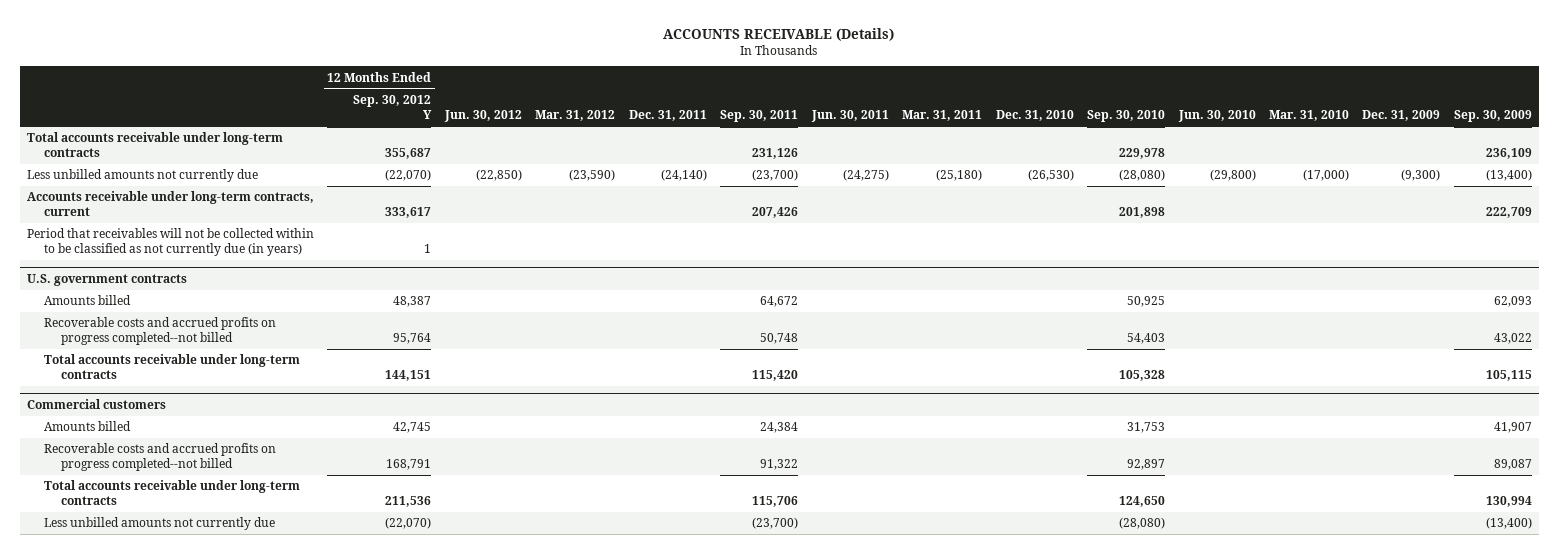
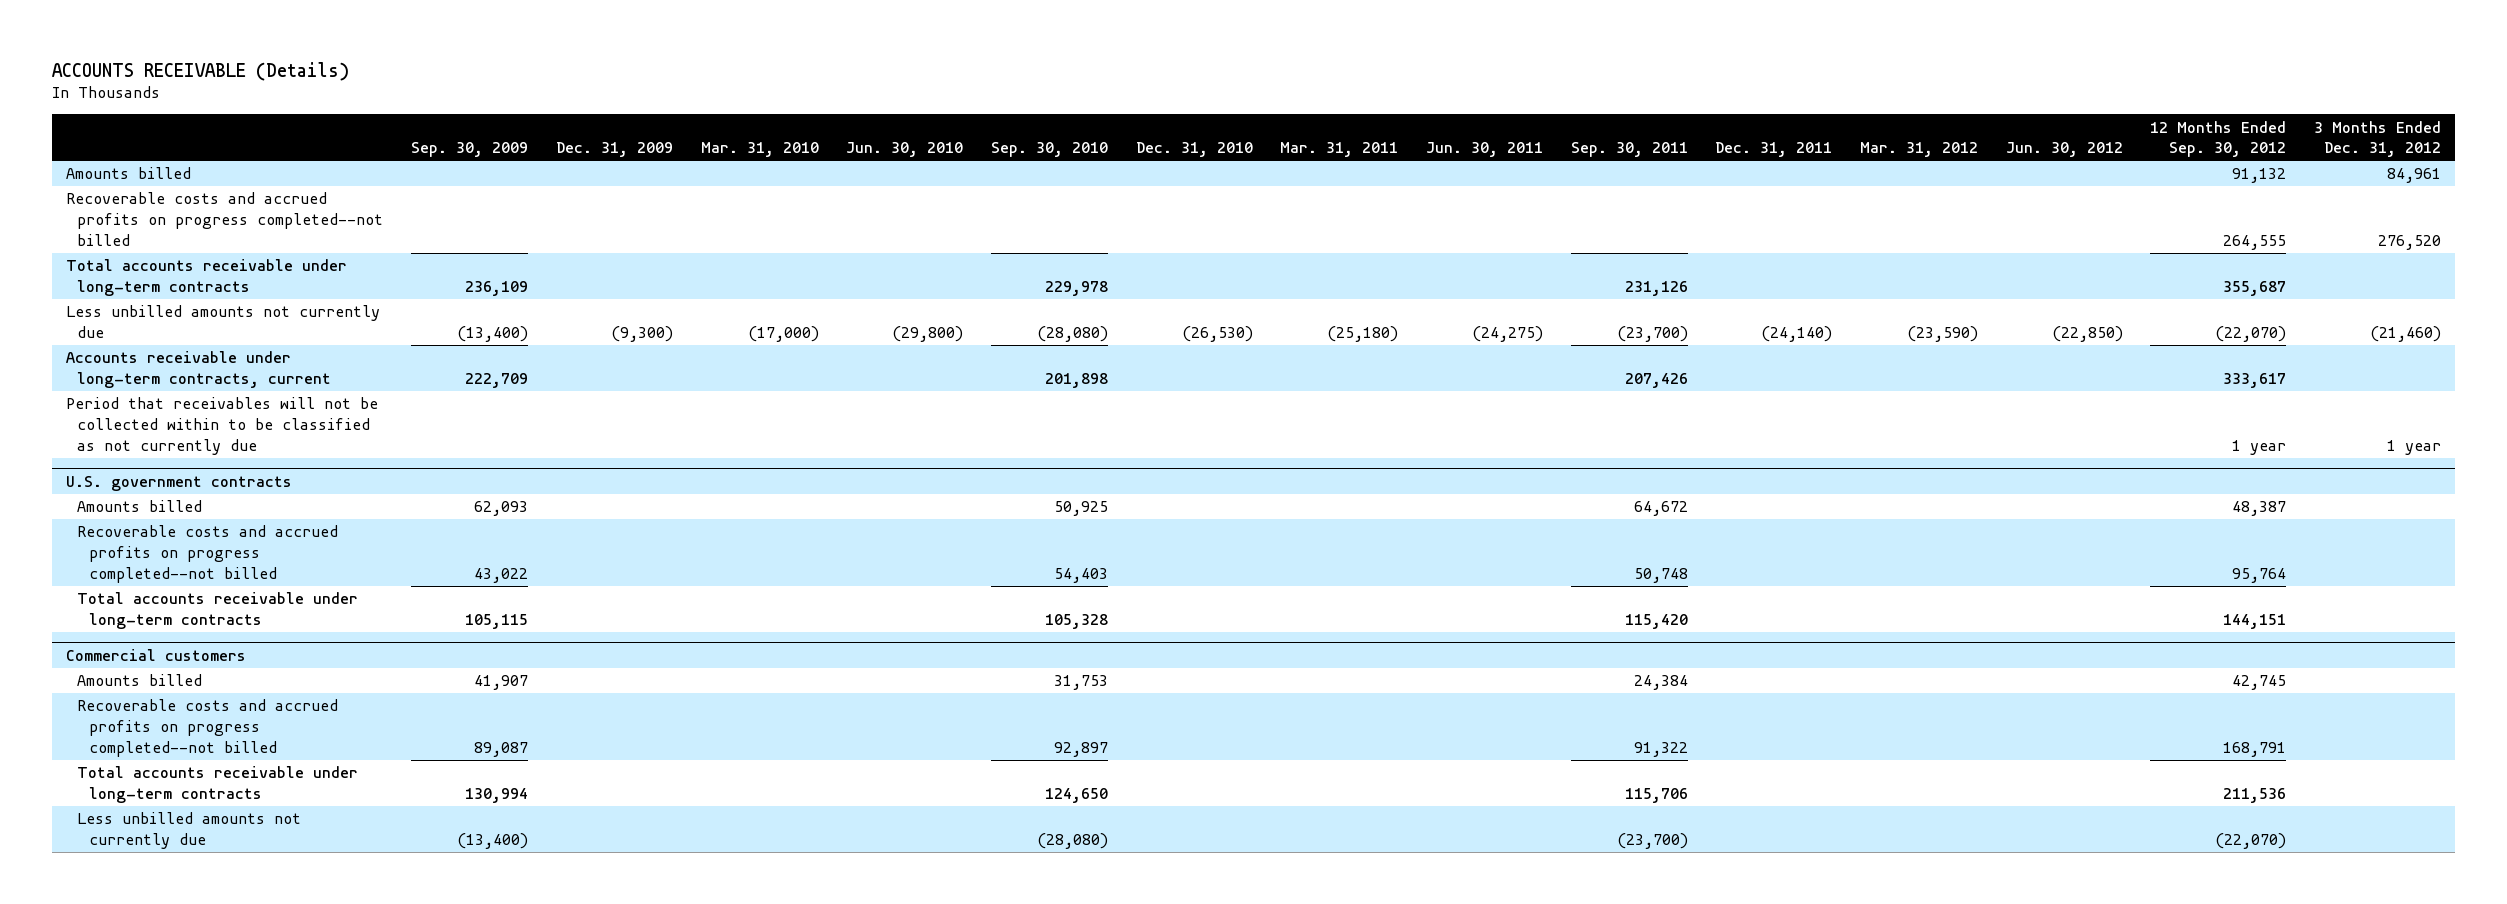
- | 12 Months Ended Sep. 30, 2012 Y | Jun. 30, 2012 | Mar. 31, 2012 | Dec. 31, 2011 | Sep. 30, 2011 | Jun. 30, 2011 | Mar. 31, 2011 | Dec. 31, 2010 | Sep. 30, 2010 | Jun. 30, 2010 | Mar. 31, 2010 | Dec. 31, 2009 | Sep. 30, 2009
+ | Sep. 30, 2009 | Dec. 31, 2009 | Mar. 31, 2010 | Jun. 30, 2010 | Sep. 30, 2010 | Dec. 31, 2010 | Mar. 31, 2011 | Jun. 30, 2011 | Sep. 30, 2011 | Dec. 31, 2011 | Mar. 31, 2012 | Jun. 30, 2012 | 12 Months Ended Sep. 30, 2012 | 3 Months Ended Dec. 31, 2012
+ Amounts billed | | | | | | | | | | | | | 91,132 | 84,961
+ Recoverable costs and accrued profits on progress completed--not billed | | | | | | | | | | | | | 264,555 | 276,520
- Period that receivables will not be collected within to be classified as not currently due (in years) | 1 | | | | | | | | | | | |
+ Period that receivables will not be collected within to be classified as not currently due | | | | | | | | | | | | | 1 year | 1 year

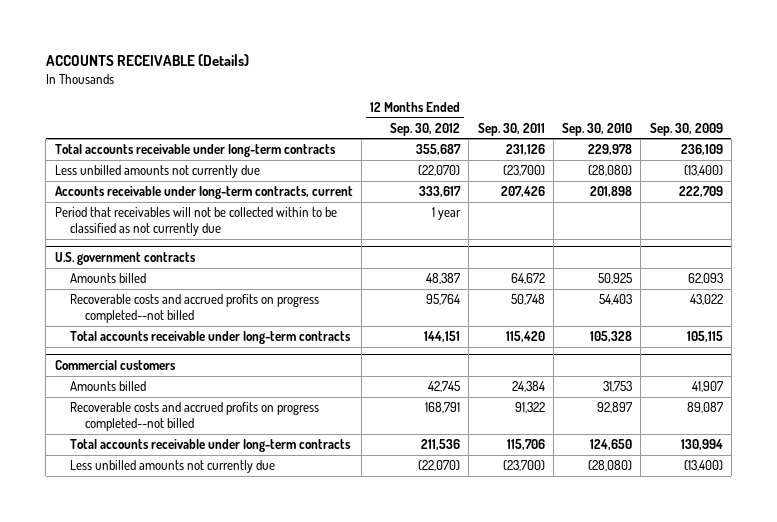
- | Sep. 30, 2009 | Dec. 31, 2009 | Mar. 31, 2010 | Jun. 30, 2010 | Sep. 30, 2010 | Dec. 31, 2010 | Mar. 31, 2011 | Jun. 30, 2011 | Sep. 30, 2011 | Dec. 31, 2011 | Mar. 31, 2012 | Jun. 30, 2012 | 12 Months Ended Sep. 30, 2012 | 3 Months Ended Dec. 31, 2012
+ | 12 Months Ended Sep. 30, 2012 | Sep. 30, 2011 | Sep. 30, 2010 | Sep. 30, 2009
- Amounts billed | | | | | | | | | | | | | 91,132 | 84,961
- Recoverable costs and accrued profits on progress completed--not billed | | | | | | | | | | | | | 264,555 | 276,520

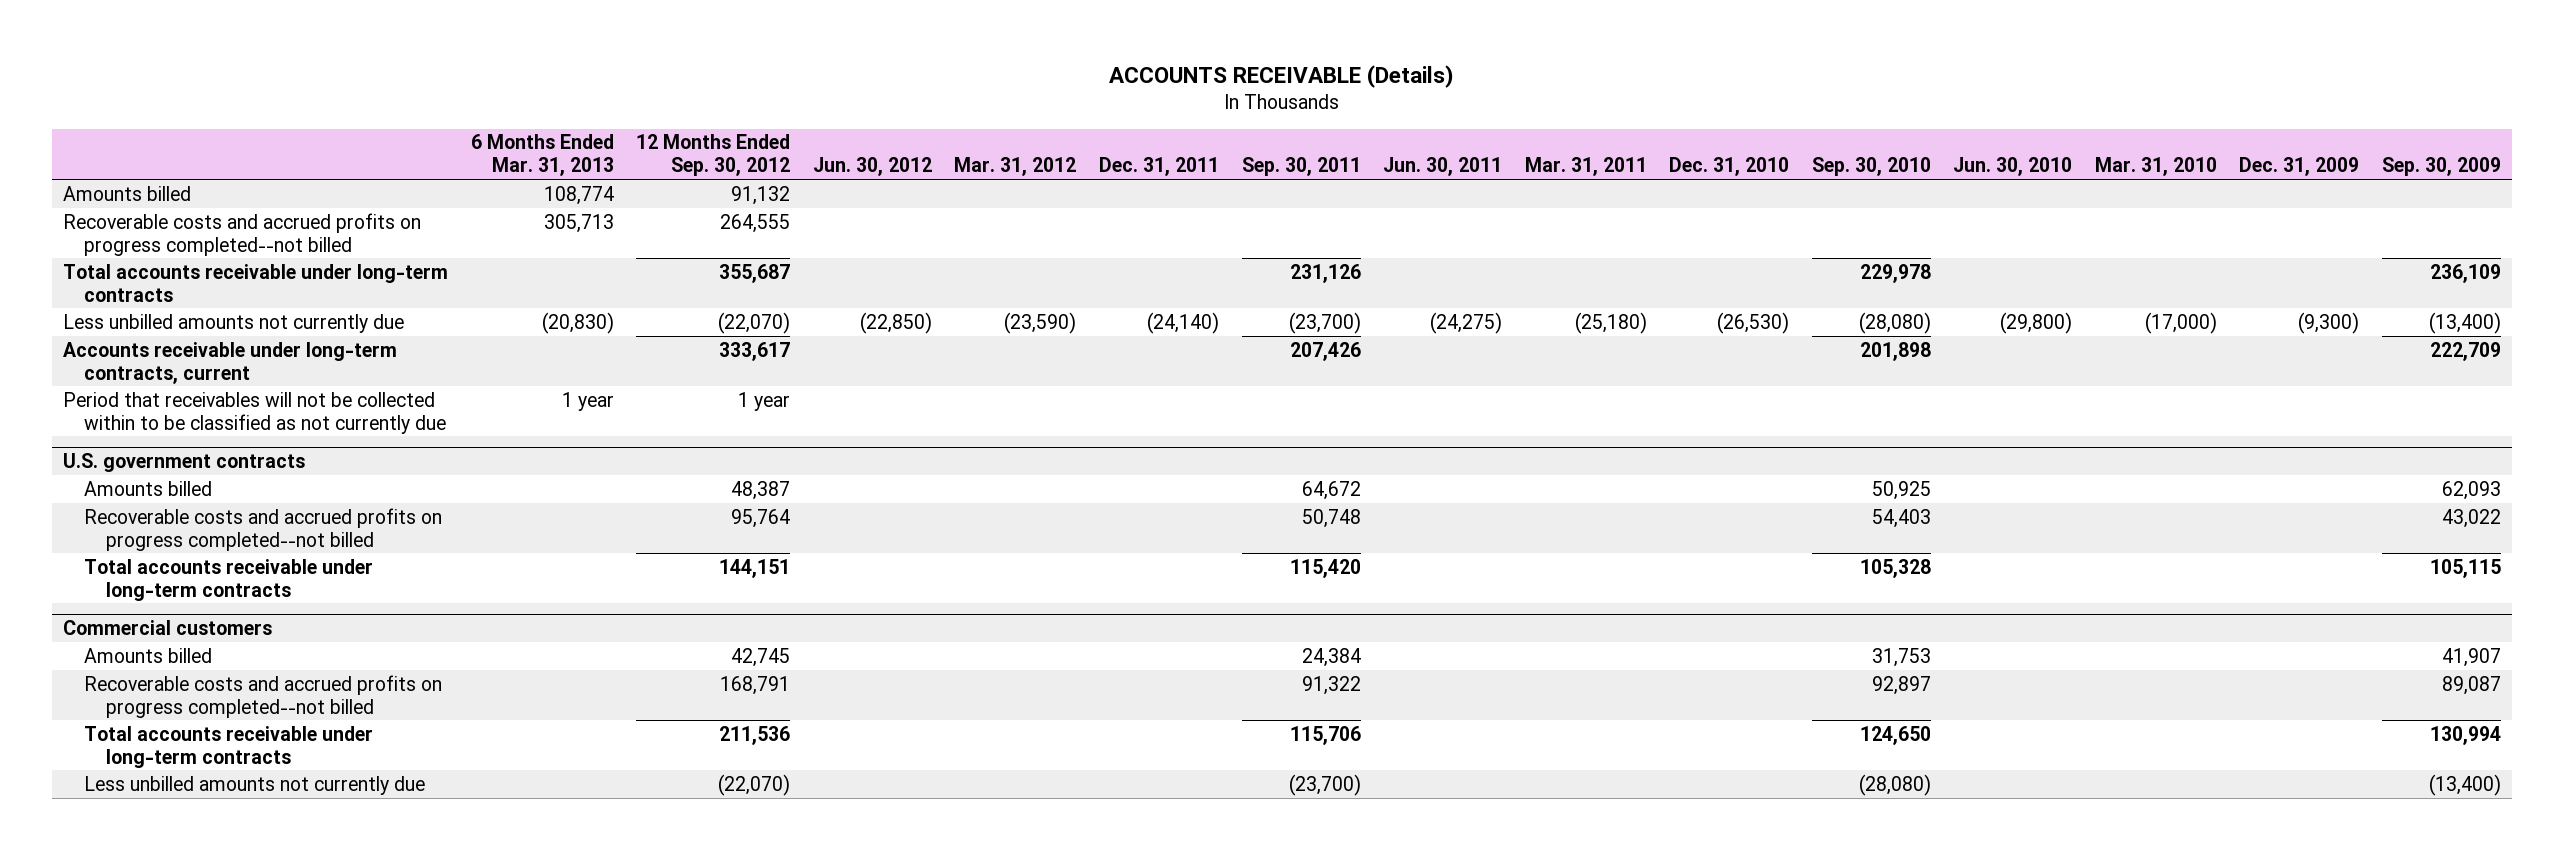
- | 12 Months Ended Sep. 30, 2012 | Sep. 30, 2011 | Sep. 30, 2010 | Sep. 30, 2009
+ | 6 Months Ended Mar. 31, 2013 | 12 Months Ended Sep. 30, 2012 | Jun. 30, 2012 | Mar. 31, 2012 | Dec. 31, 2011 | Sep. 30, 2011 | Jun. 30, 2011 | Mar. 31, 2011 | Dec. 31, 2010 | Sep. 30, 2010 | Jun. 30, 2010 | Mar. 31, 2010 | Dec. 31, 2009 | Sep. 30, 2009
+ Amounts billed | 108,774 | 91,132 | | | | | | | | | | | |
+ Recoverable costs and accrued profits on progress completed--not billed | 305,713 | 264,555 | | | | | | | | | | | |

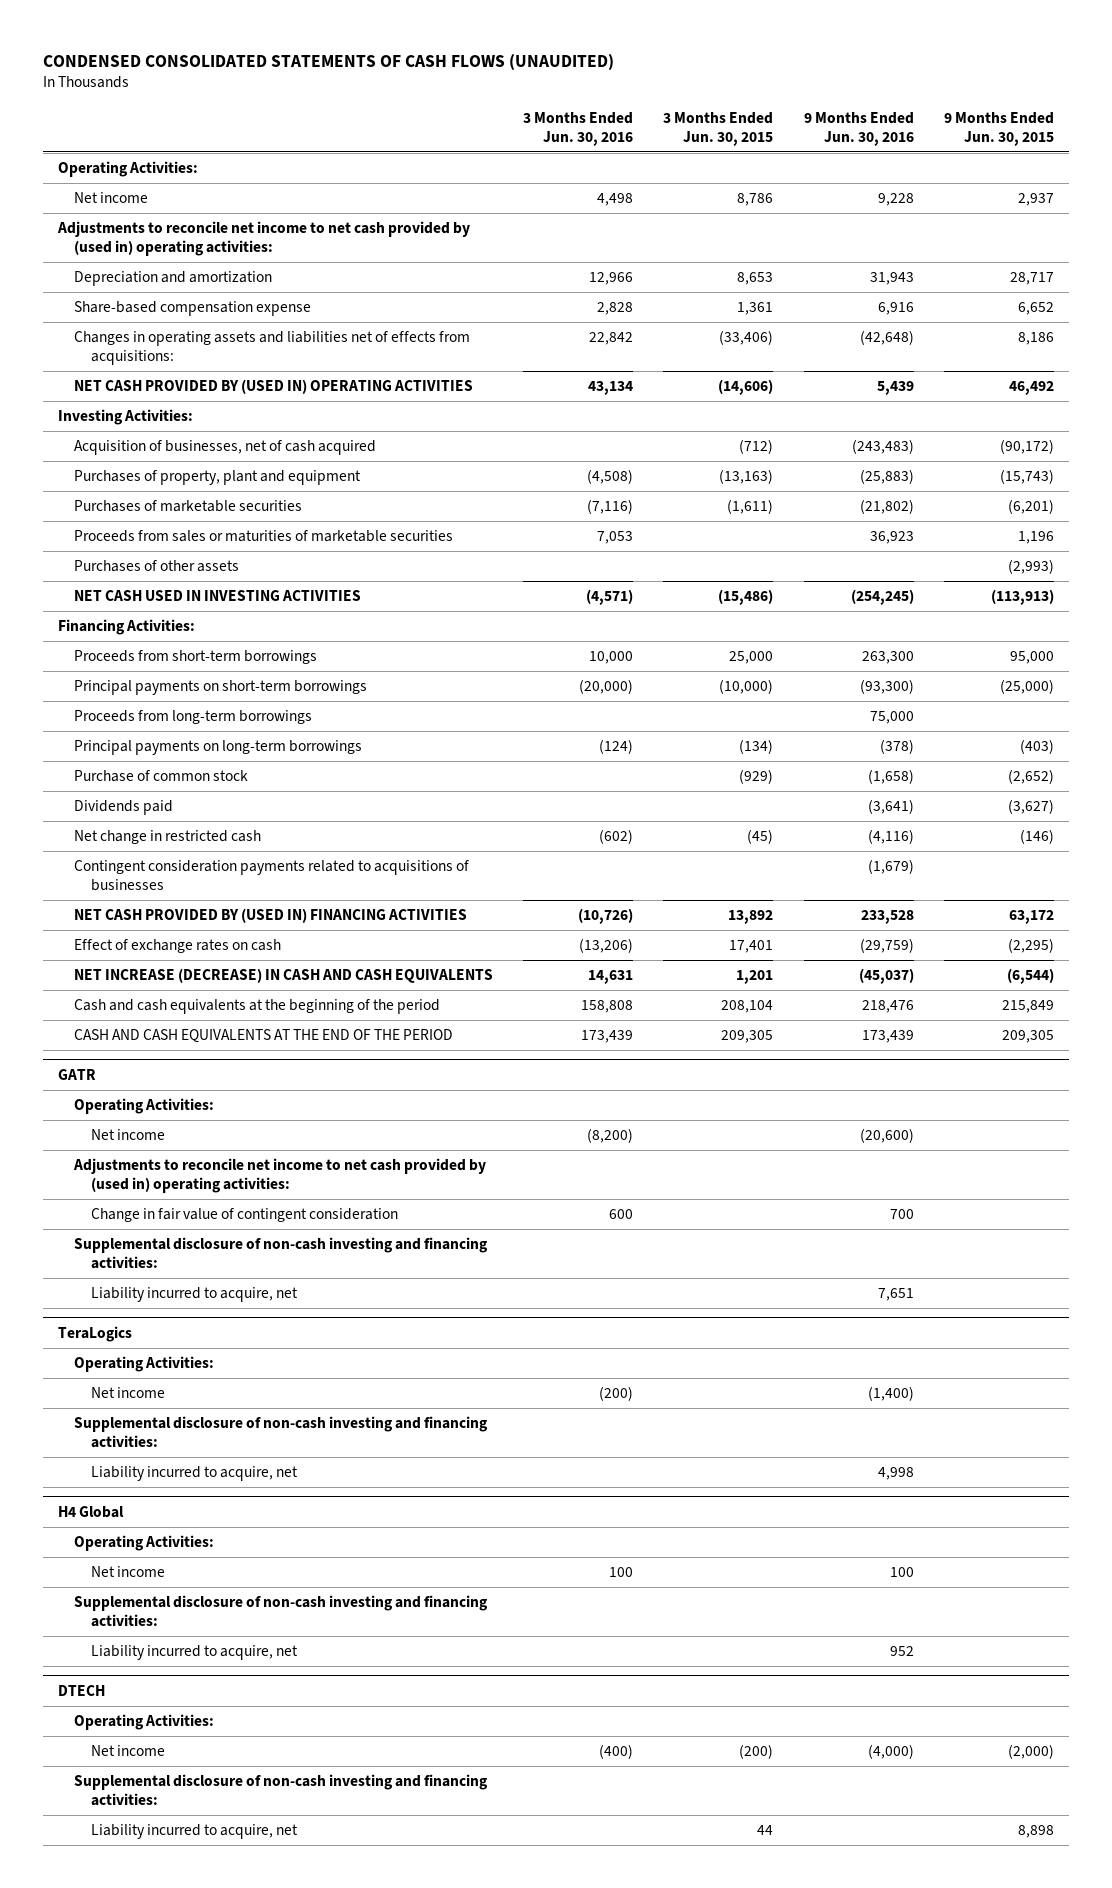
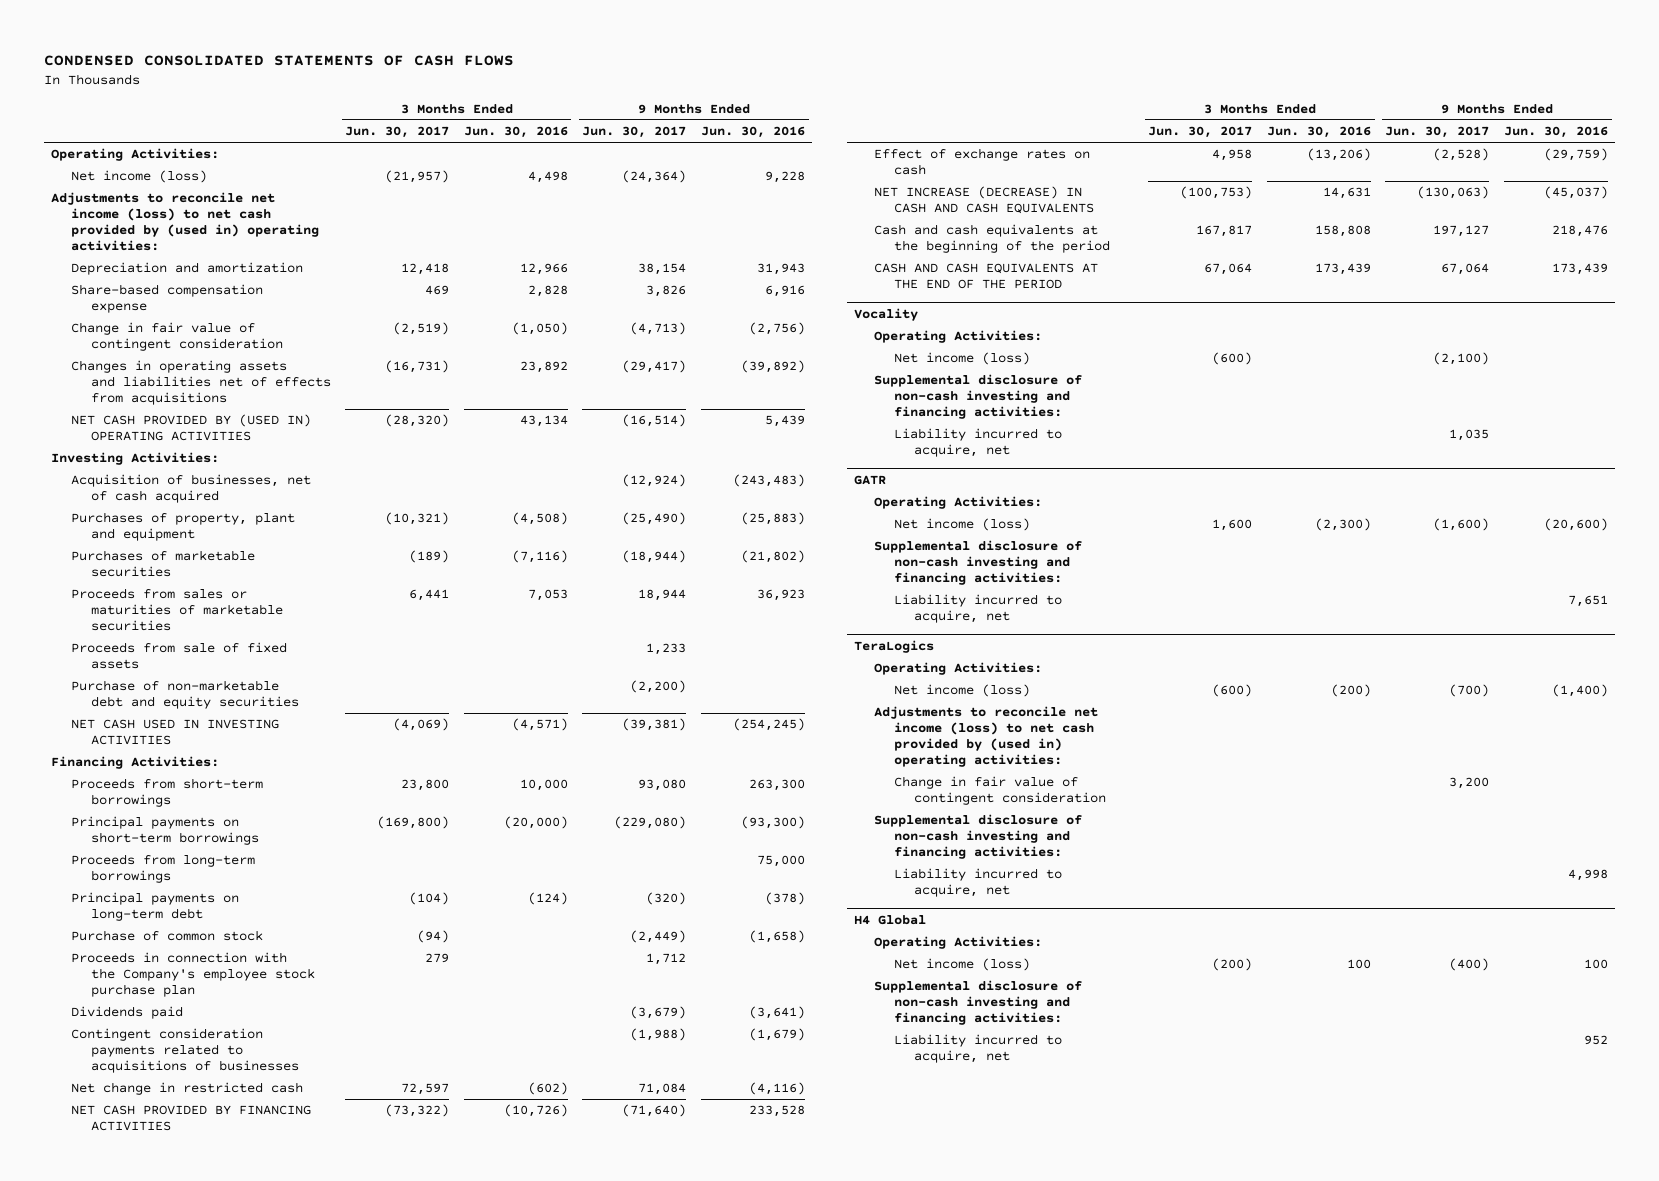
- CONDENSED CONSOLIDATED STATEMENTS OF CASH FLOWS (UNAUDITED)
+ CONDENSED CONSOLIDATED STATEMENTS OF CASH FLOWS
- | 3 Months Ended Jun. 30, 2016 | 3 Months Ended Jun. 30, 2015 | 9 Months Ended Jun. 30, 2016 | 9 Months Ended Jun. 30, 2015
+ | 3 Months Ended Jun. 30, 2017 | 3 Months Ended Jun. 30, 2016 | 9 Months Ended Jun. 30, 2017 | 9 Months Ended Jun. 30, 2016
- Net income | 4,498 | 8,786 | 9,228 | 2,937
- Adjustments to reconcile net income to net cash provided by (used in) operating activities:
+ Net income (loss) | (21,957) | 4,498 | (24,364) | 9,228
+ Adjustments to reconcile net income (loss) to net cash provided by (used in) operating activities:
- Changes in operating assets and liabilities net of effects from acquisitions: | 22,842 | (33,406) | (42,648) | 8,186
+ Change in fair value of contingent consideration | (2,519) | (1,050) | (4,713) | (2,756)
+ Changes in operating assets and liabilities net of effects from acquisitions | (16,731) | 23,892 | (29,417) | (39,892)
- Purchases of other assets | | | | (2,993)
+ Proceeds from sale of fixed assets | | | 1,233 |
+ Purchase of non-marketable debt and equity securities | | | (2,200) |
- Principal payments on long-term borrowings | (124) | (134) | (378) | (403)
+ Principal payments on long-term debt | (104) | (124) | (320) | (378)
+ Proceeds in connection with the Company's employee stock purchase plan | 279 | | 1,712 |
- NET CASH PROVIDED BY (USED IN) FINANCING ACTIVITIES | (10,726) | 13,892 | 233,528 | 63,172
moved down: Net change in restricted cash | 72,597 | (602) | 71,084 | (4,116)
+ NET CASH PROVIDED BY FINANCING ACTIVITIES | (73,322) | (10,726) | (71,640) | 233,528
+ Vocality
+ Operating Activities:
+ Net income (loss) | (600) | | (2,100) |
+ Supplemental disclosure of non-cash investing and financing activities:
+ Liability incurred to acquire, net | | | 1,035 |
@ GATR
- Net income | (8,200) | | (20,600) |
- Adjustments to reconcile net income to net cash provided by (used in) operating activities:
- Change in fair value of contingent consideration | 600 | | 700 |
+ Net income (loss) | 1,600 | (2,300) | (1,600) | (20,600)
@ TeraLogics
- Net income | (200) | | (1,400) |
+ Net income (loss) | (600) | (200) | (700) | (1,400)
+ Adjustments to reconcile net income (loss) to net cash provided by (used in) operating activities:
+ Change in fair value of contingent consideration | | | 3,200 |
@ H4 Global
- Net income | 100 | | 100 |
+ Net income (loss) | (200) | 100 | (400) | 100
- DTECH
- Operating Activities:
- Net income | (400) | (200) | (4,000) | (2,000)
- Supplemental disclosure of non-cash investing and financing activities:
- Liability incurred to acquire, net | | 44 | | 8,898

